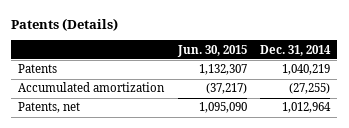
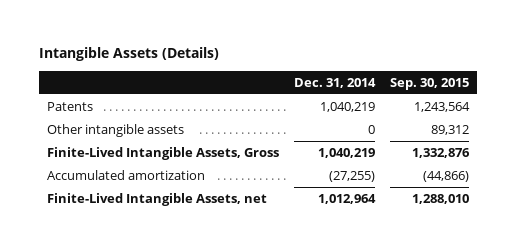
- Patents (Details)
+ Intangible Assets (Details)
- | Jun. 30, 2015 | Dec. 31, 2014
+ | Dec. 31, 2014 | Sep. 30, 2015
+ Other intangible assets | 0 | 89,312
+ Finite-Lived Intangible Assets, Gross | 1,040,219 | 1,332,876
- Patents, net | 1,095,090 | 1,012,964
+ Finite-Lived Intangible Assets, net | 1,012,964 | 1,288,010

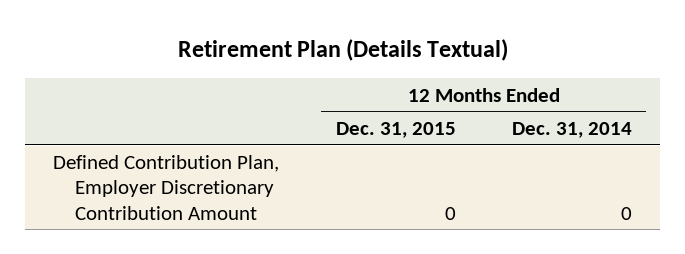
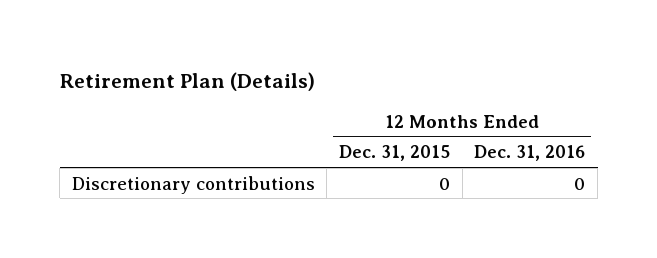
- Retirement Plan (Details Textual)
+ Retirement Plan (Details)
- | 12 Months Ended Dec. 31, 2015 | 12 Months Ended Dec. 31, 2014
+ | 12 Months Ended Dec. 31, 2015 | 12 Months Ended Dec. 31, 2016
- Defined Contribution Plan, Employer Discretionary Contribution Amount | 0 | 0
+ Discretionary contributions | 0 | 0

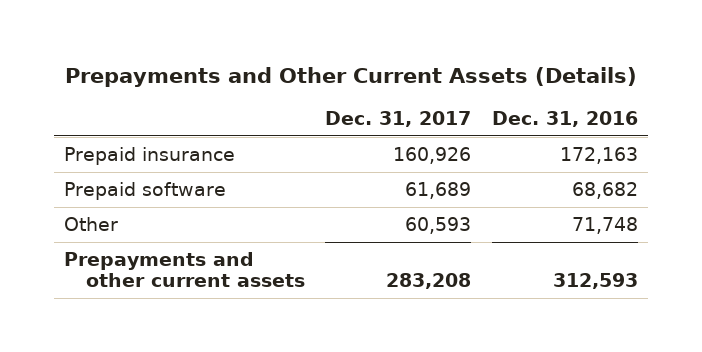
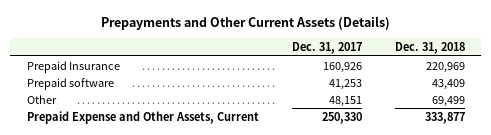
- | Dec. 31, 2017 | Dec. 31, 2016
+ | Dec. 31, 2017 | Dec. 31, 2018
- Prepaid insurance | 160,926 | 172,163
- Prepaid software | 61,689 | 68,682
- Other | 60,593 | 71,748
- Prepayments and other current assets | 283,208 | 312,593
+ Prepaid Insurance | 160,926 | 220,969
+ Prepaid software | 41,253 | 43,409
+ Other | 48,151 | 69,499
+ Prepaid Expense and Other Assets, Current | 250,330 | 333,877

